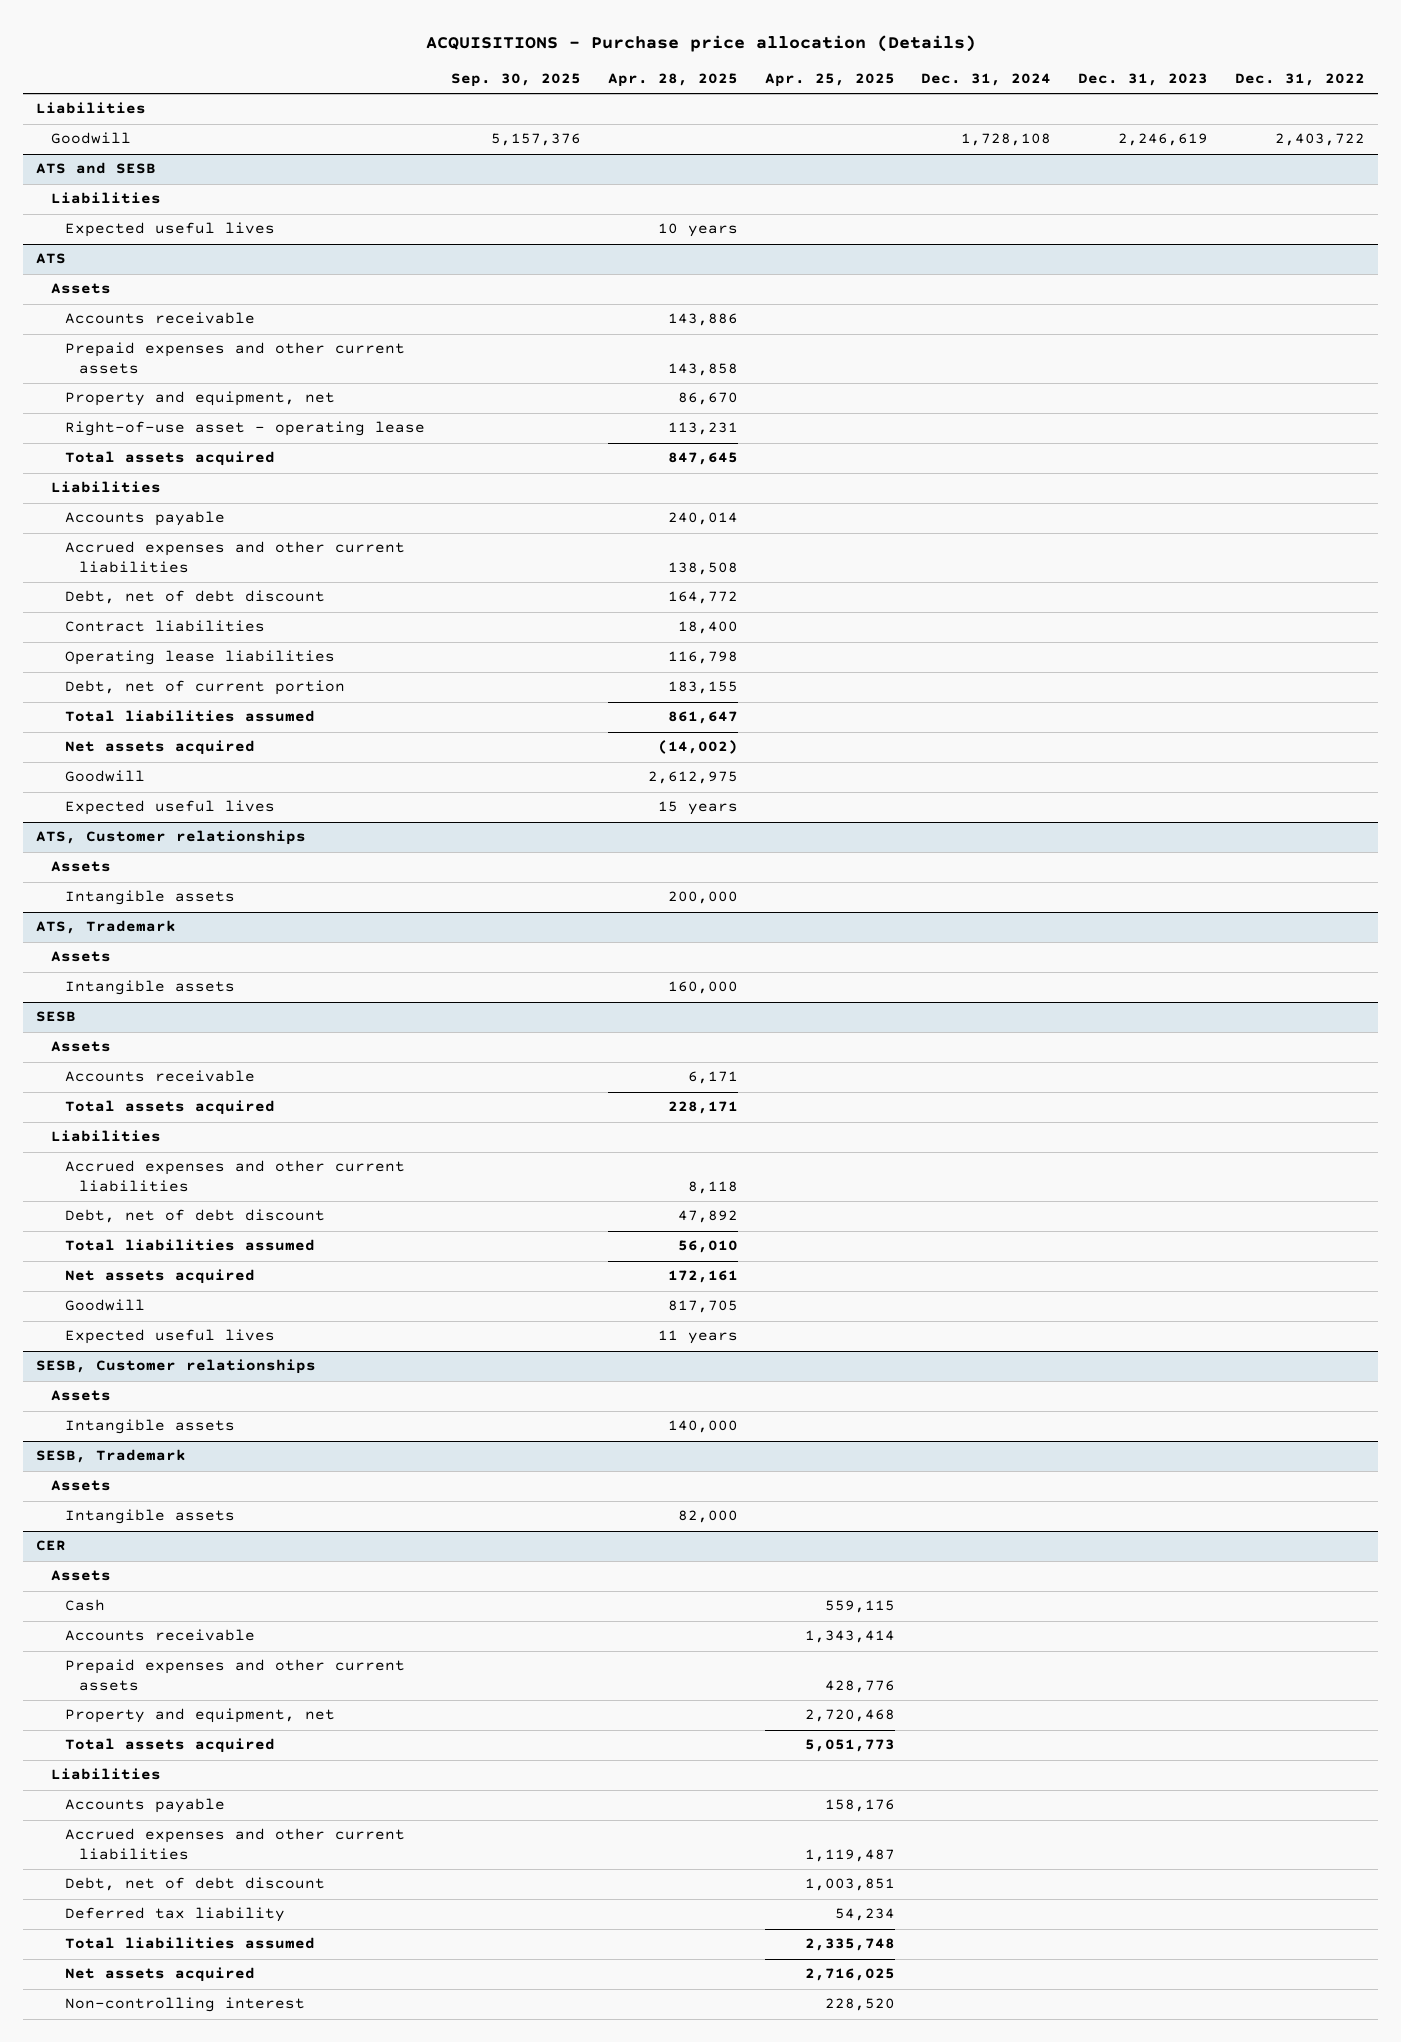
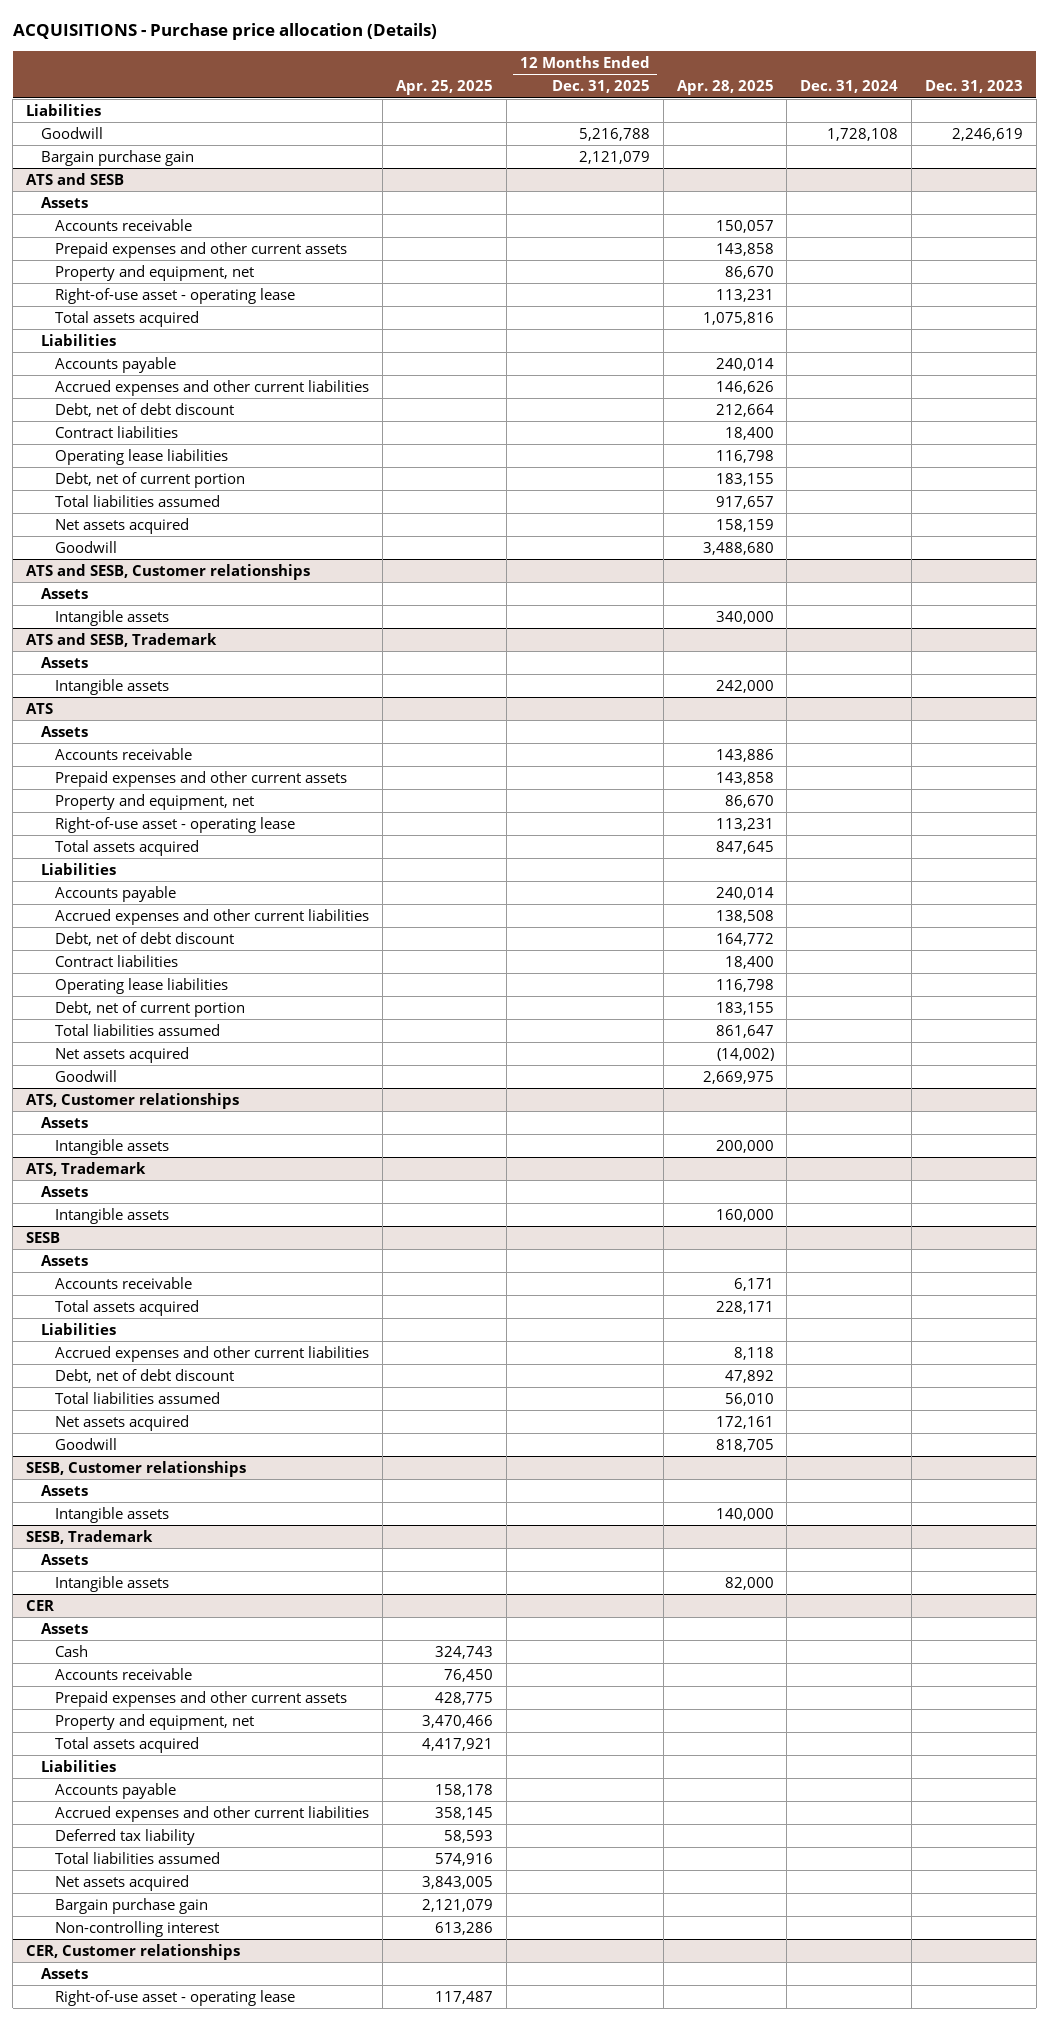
- | Sep. 30, 2025 | Apr. 28, 2025 | Apr. 25, 2025 | Dec. 31, 2024 | Dec. 31, 2023 | Dec. 31, 2022
+ | Apr. 25, 2025 | 12 Months Ended Dec. 31, 2025 | Apr. 28, 2025 | Dec. 31, 2024 | Dec. 31, 2023
+ Bargain purchase gain | | 2,121,079 | | |
@ ATS and SESB
+ Assets
+ Accounts receivable | | | 150,057 | |
+ Prepaid expenses and other current assets | | | 143,858 | |
+ Property and equipment, net | | | 86,670 | |
+ Right-of-use asset - operating lease | | | 113,231 | |
+ Total assets acquired | | | 1,075,816 | |
- Expected useful lives | | 10 years | | | |
+ Accounts payable | | | 240,014 | |
+ Accrued expenses and other current liabilities | | | 146,626 | |
+ Debt, net of debt discount | | | 212,664 | |
+ Contract liabilities | | | 18,400 | |
+ Operating lease liabilities | | | 116,798 | |
+ Debt, net of current portion | | | 183,155 | |
+ Total liabilities assumed | | | 917,657 | |
+ Net assets acquired | | | 158,159 | |
+ Goodwill | | | 3,488,680 | |
+ ATS and SESB, Customer relationships
+ Assets
+ Intangible assets | | | 340,000 | |
+ ATS and SESB, Trademark
+ Assets
+ Intangible assets | | | 242,000 | |
@ ATS
- Goodwill | | 2,612,975 | | | |
- Expected useful lives | | 15 years | | | |
+ Goodwill | | | 2,669,975 | |
@ SESB
- Goodwill | | 817,705 | | | |
- Expected useful lives | | 11 years | | | |
+ Goodwill | | | 818,705 | |
@ CER
- Cash | | | 559,115 | | |
- Accounts receivable | | | 1,343,414 | | |
- Prepaid expenses and other current assets | | | 428,776 | | |
- Property and equipment, net | | | 2,720,468 | | |
- Total assets acquired | | | 5,051,773 | | |
+ Cash | 324,743 | | | |
+ Accounts receivable | 76,450 | | | |
+ Prepaid expenses and other current assets | 428,775 | | | |
+ Property and equipment, net | 3,470,466 | | | |
+ Total assets acquired | 4,417,921 | | | |
- Accounts payable | | | 158,176 | | |
- Accrued expenses and other current liabilities | | | 1,119,487 | | |
- Debt, net of debt discount | | | 1,003,851 | | |
- Deferred tax liability | | | 54,234 | | |
- Total liabilities assumed | | | 2,335,748 | | |
- Net assets acquired | | | 2,716,025 | | |
- Non-controlling interest | | | 228,520 | | |
+ Accounts payable | 158,178 | | | |
+ Accrued expenses and other current liabilities | 358,145 | | | |
+ Deferred tax liability | 58,593 | | | |
+ Total liabilities assumed | 574,916 | | | |
+ Net assets acquired | 3,843,005 | | | |
+ Bargain purchase gain | 2,121,079 | | | |
+ Non-controlling interest | 613,286 | | | |
+ CER, Customer relationships
+ Assets
+ Right-of-use asset - operating lease | 117,487 | | | |

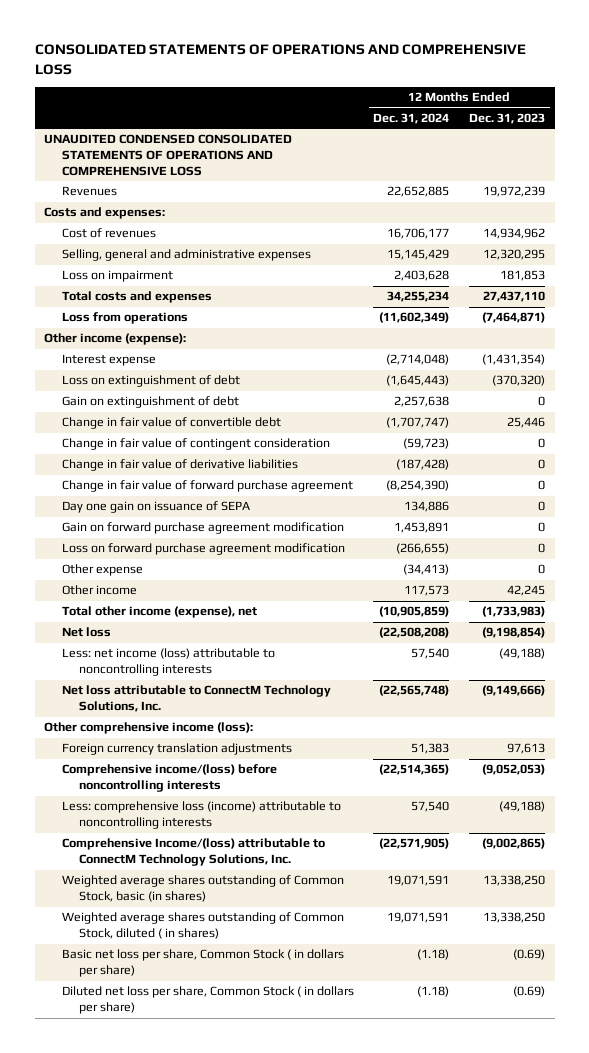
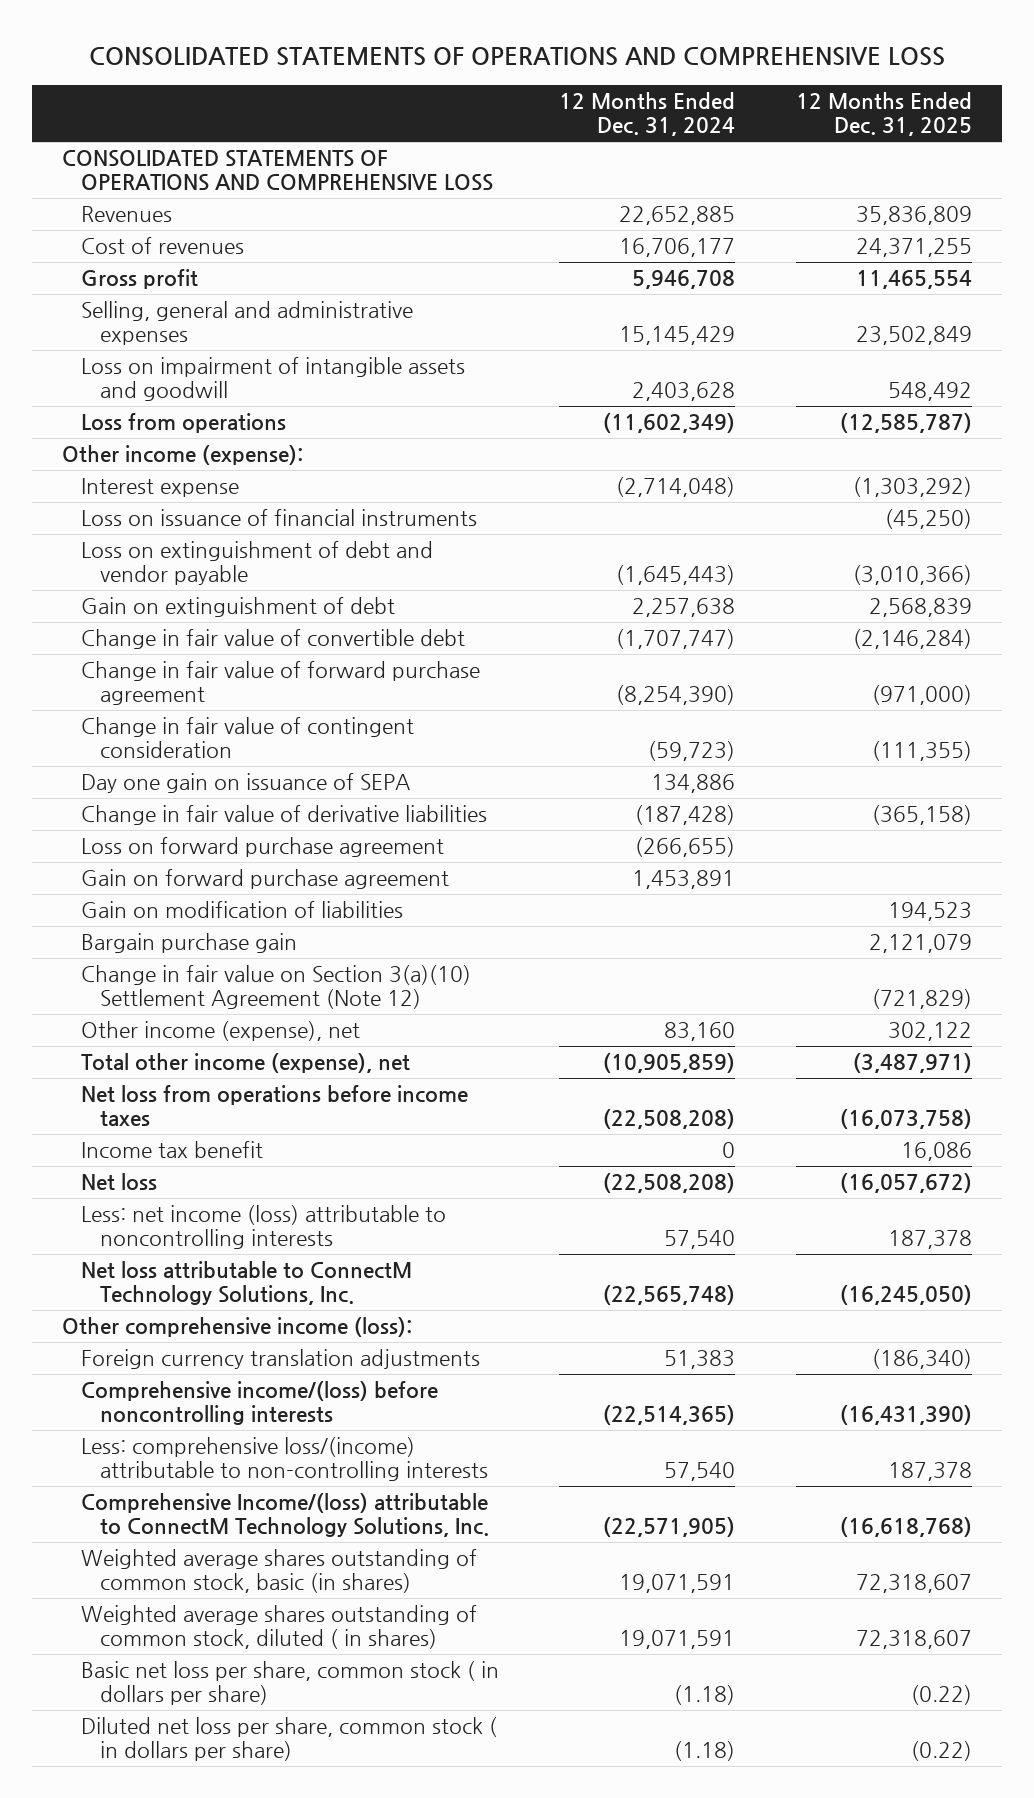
- | 12 Months Ended Dec. 31, 2024 | 12 Months Ended Dec. 31, 2023
+ | 12 Months Ended Dec. 31, 2024 | 12 Months Ended Dec. 31, 2025
- UNAUDITED CONDENSED CONSOLIDATED STATEMENTS OF OPERATIONS AND COMPREHENSIVE LOSS
+ CONSOLIDATED STATEMENTS OF OPERATIONS AND COMPREHENSIVE LOSS
- Costs and expenses:
+ Gross profit | 5,946,708 | 11,465,554
- Loss on impairment | 2,403,628 | 181,853
- Total costs and expenses | 34,255,234 | 27,437,110
+ Loss on impairment of intangible assets and goodwill | 2,403,628 | 548,492
- Loss on extinguishment of debt | (1,645,443) | (370,320)
+ Loss on issuance of financial instruments | | (45,250)
+ Loss on extinguishment of debt and vendor payable | (1,645,443) | (3,010,366)
moved down: Change in fair value of contingent consideration | (59,723) | (111,355)
- Gain on forward purchase agreement modification | 1,453,891 | 0
- Loss on forward purchase agreement modification | (266,655) | 0
- Other expense | (34,413) | 0
- Other income | 117,573 | 42,245
moved down: Change in fair value of derivative liabilities | (187,428) | (365,158)
+ Loss on forward purchase agreement | (266,655) |
+ Gain on forward purchase agreement | 1,453,891 |
+ Gain on modification of liabilities | | 194,523
+ Bargain purchase gain | | 2,121,079
+ Change in fair value on Section 3(a)(10) Settlement Agreement (Note 12) | | (721,829)
+ Other income (expense), net | 83,160 | 302,122
+ Net loss from operations before income taxes | (22,508,208) | (16,073,758)
+ Income tax benefit | 0 | 16,086
- Less: comprehensive loss (income) attributable to noncontrolling interests | 57,540 | (49,188)
+ Less: comprehensive loss/(income) attributable to non-controlling interests | 57,540 | 187,378
- Weighted average shares outstanding of Common Stock, basic (in shares) | 19,071,591 | 13,338,250
- Weighted average shares outstanding of Common Stock, diluted ( in shares) | 19,071,591 | 13,338,250
- Basic net loss per share, Common Stock ( in dollars per share) | (1.18) | (0.69)
- Diluted net loss per share, Common Stock ( in dollars per share) | (1.18) | (0.69)
+ Weighted average shares outstanding of common stock, basic (in shares) | 19,071,591 | 72,318,607
+ Weighted average shares outstanding of common stock, diluted ( in shares) | 19,071,591 | 72,318,607
+ Basic net loss per share, common stock ( in dollars per share) | (1.18) | (0.22)
+ Diluted net loss per share, common stock ( in dollars per share) | (1.18) | (0.22)

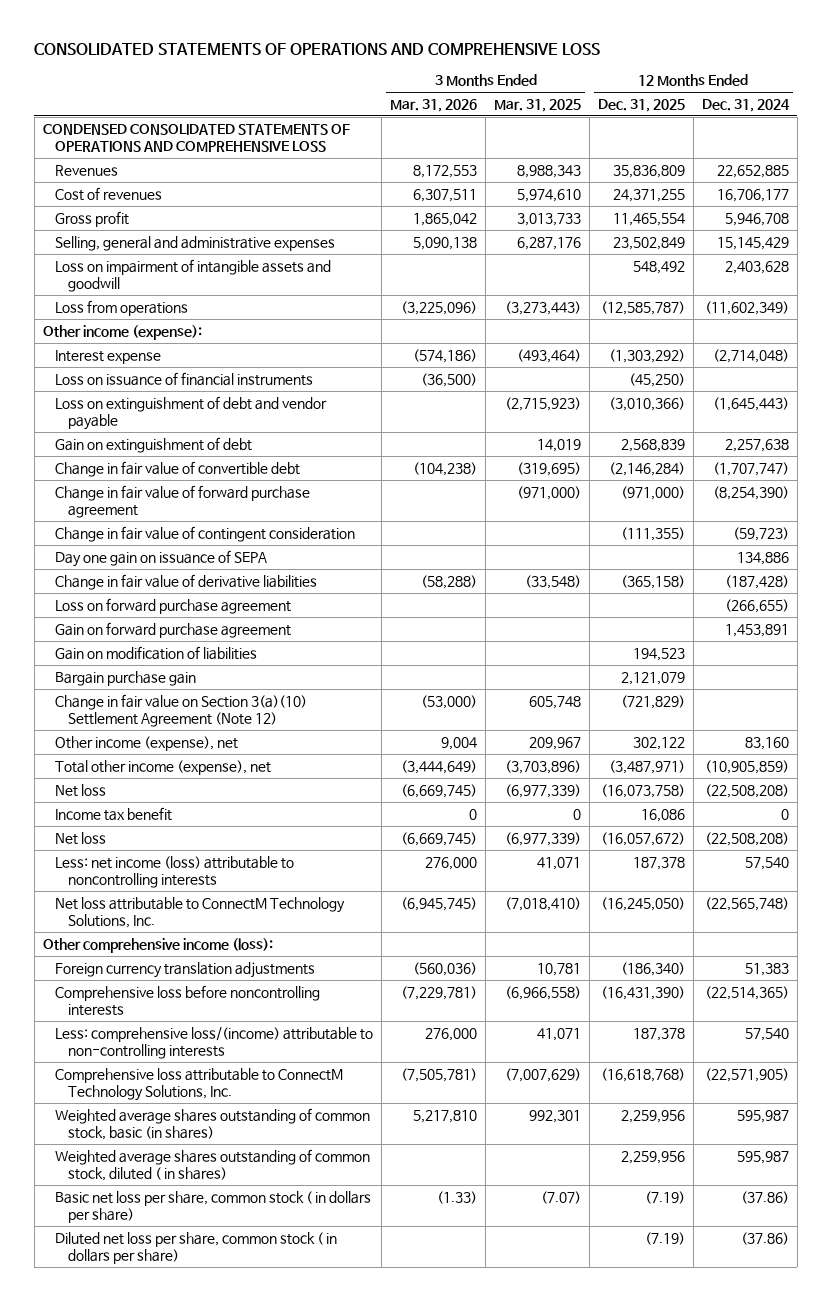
- | 12 Months Ended Dec. 31, 2024 | 12 Months Ended Dec. 31, 2025
+ | 3 Months Ended Mar. 31, 2026 | 3 Months Ended Mar. 31, 2025 | 12 Months Ended Dec. 31, 2025 | 12 Months Ended Dec. 31, 2024
- CONSOLIDATED STATEMENTS OF OPERATIONS AND COMPREHENSIVE LOSS
+ CONDENSED CONSOLIDATED STATEMENTS OF OPERATIONS AND COMPREHENSIVE LOSS
- Net loss from operations before income taxes | (22,508,208) | (16,073,758)
+ Net loss | (6,669,745) | (6,977,339) | (16,073,758) | (22,508,208)
- Comprehensive income/(loss) before noncontrolling interests | (22,514,365) | (16,431,390)
+ Comprehensive loss before noncontrolling interests | (7,229,781) | (6,966,558) | (16,431,390) | (22,514,365)
- Comprehensive Income/(loss) attributable to ConnectM Technology Solutions, Inc. | (22,571,905) | (16,618,768)
- Weighted average shares outstanding of common stock, basic (in shares) | 19,071,591 | 72,318,607
- Weighted average shares outstanding of common stock, diluted ( in shares) | 19,071,591 | 72,318,607
- Basic net loss per share, common stock ( in dollars per share) | (1.18) | (0.22)
- Diluted net loss per share, common stock ( in dollars per share) | (1.18) | (0.22)
+ Comprehensive loss attributable to ConnectM Technology Solutions, Inc. | (7,505,781) | (7,007,629) | (16,618,768) | (22,571,905)
+ Weighted average shares outstanding of common stock, basic (in shares) | 5,217,810 | 992,301 | 2,259,956 | 595,987
+ Weighted average shares outstanding of common stock, diluted ( in shares) | | | 2,259,956 | 595,987
+ Basic net loss per share, common stock ( in dollars per share) | (1.33) | (7.07) | (7.19) | (37.86)
+ Diluted net loss per share, common stock ( in dollars per share) | | | (7.19) | (37.86)

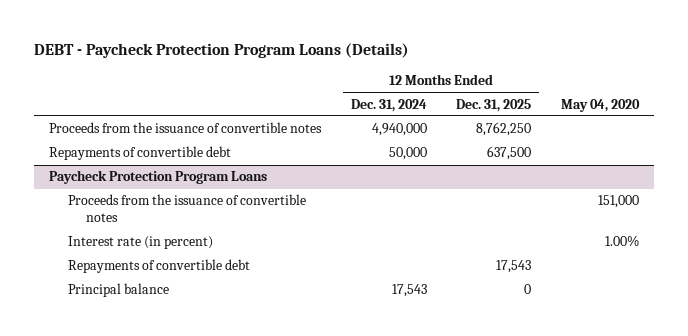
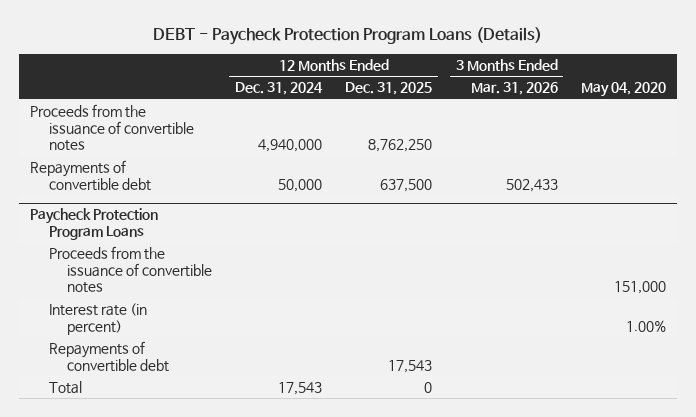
- | 12 Months Ended Dec. 31, 2024 | 12 Months Ended Dec. 31, 2025 | May 04, 2020
+ | 12 Months Ended Dec. 31, 2024 | 12 Months Ended Dec. 31, 2025 | 3 Months Ended Mar. 31, 2026 | May 04, 2020
@ Paycheck Protection Program Loans
- Principal balance | 17,543 | 0 |
+ Total | 17,543 | 0 | |

